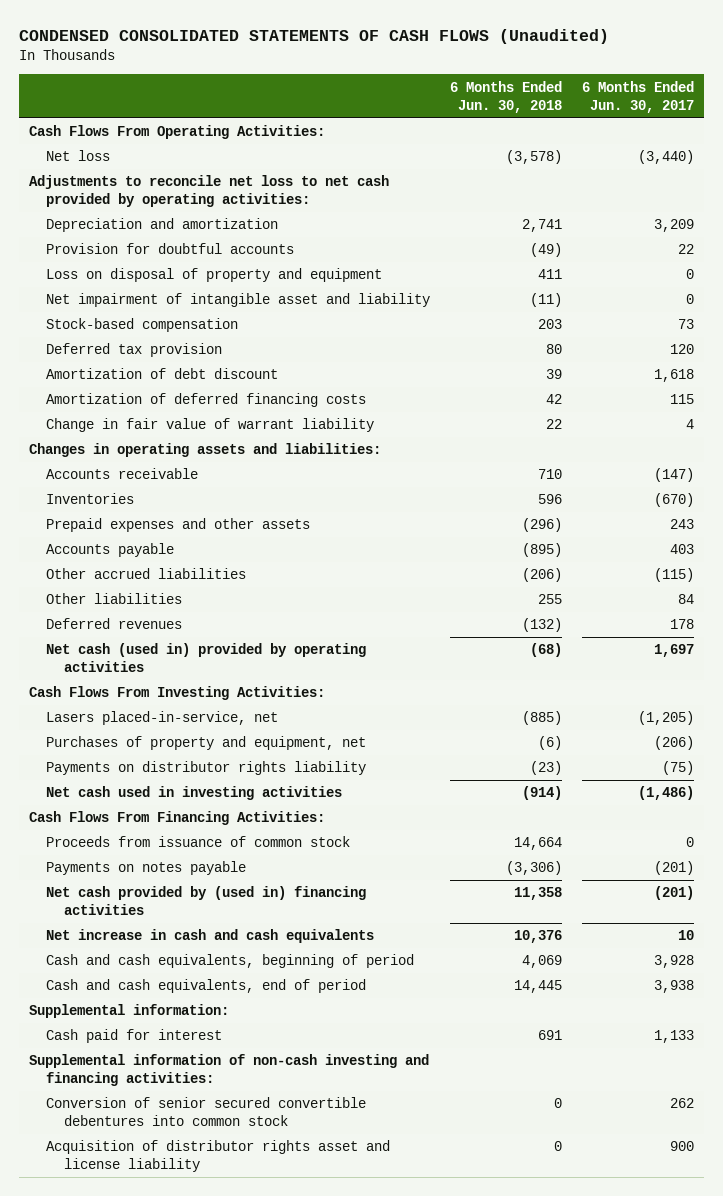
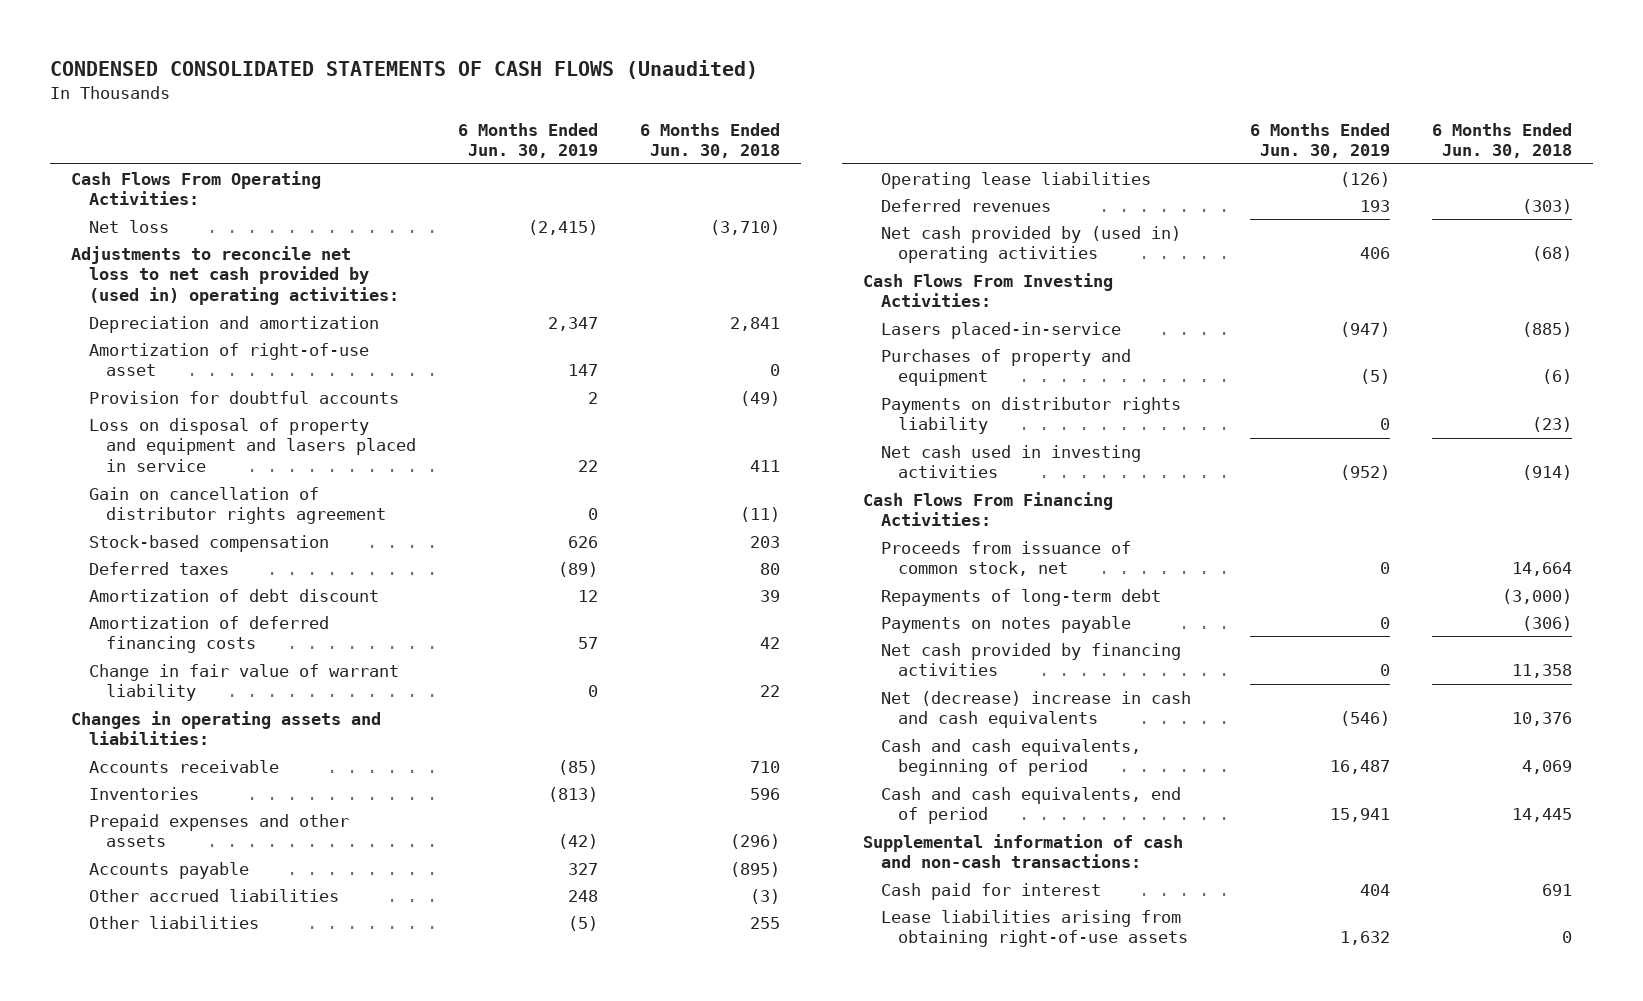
- | 6 Months Ended Jun. 30, 2018 | 6 Months Ended Jun. 30, 2017
+ | 6 Months Ended Jun. 30, 2019 | 6 Months Ended Jun. 30, 2018
- Net loss | (3,578) | (3,440)
- Adjustments to reconcile net loss to net cash provided by operating activities:
- Depreciation and amortization | 2,741 | 3,209
+ Net loss | (2,415) | (3,710)
+ Adjustments to reconcile net loss to net cash provided by (used in) operating activities:
+ Depreciation and amortization | 2,347 | 2,841
+ Amortization of right-of-use asset | 147 | 0
- Loss on disposal of property and equipment | 411 | 0
- Net impairment of intangible asset and liability | (11) | 0
+ Loss on disposal of property and equipment and lasers placed in service | 22 | 411
+ Gain on cancellation of distributor rights agreement | 0 | (11)
- Deferred tax provision | 80 | 120
+ Deferred taxes | (89) | 80
- Other accrued liabilities | (206) | (115)
+ Other accrued liabilities | 248 | (3)
- Deferred revenues | (132) | 178
- Net cash (used in) provided by operating activities | (68) | 1,697
+ Operating lease liabilities | (126) |
+ Deferred revenues | 193 | (303)
+ Net cash provided by (used in) operating activities | 406 | (68)
- Lasers placed-in-service, net | (885) | (1,205)
- Purchases of property and equipment, net | (6) | (206)
+ Lasers placed-in-service | (947) | (885)
+ Purchases of property and equipment | (5) | (6)
- Proceeds from issuance of common stock | 14,664 | 0
- Payments on notes payable | (3,306) | (201)
- Net cash provided by (used in) financing activities | 11,358 | (201)
- Net increase in cash and cash equivalents | 10,376 | 10
+ Proceeds from issuance of common stock, net | 0 | 14,664
+ Repayments of long-term debt | | (3,000)
+ Payments on notes payable | 0 | (306)
+ Net cash provided by financing activities | 0 | 11,358
+ Net (decrease) increase in cash and cash equivalents | (546) | 10,376
- Supplemental information:
+ Supplemental information of cash and non-cash transactions:
- Supplemental information of non-cash investing and financing activities:
- Conversion of senior secured convertible debentures into common stock | 0 | 262
- Acquisition of distributor rights asset and license liability | 0 | 900
+ Lease liabilities arising from obtaining right-of-use assets | 1,632 | 0

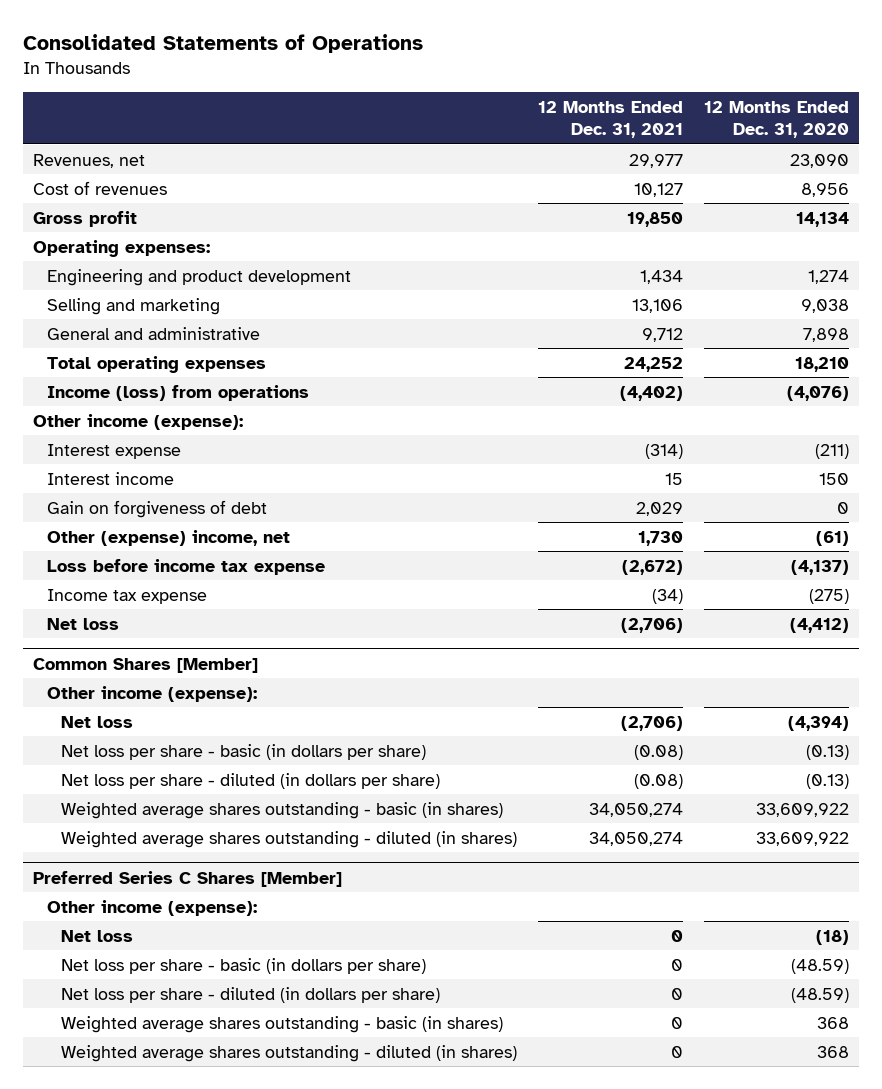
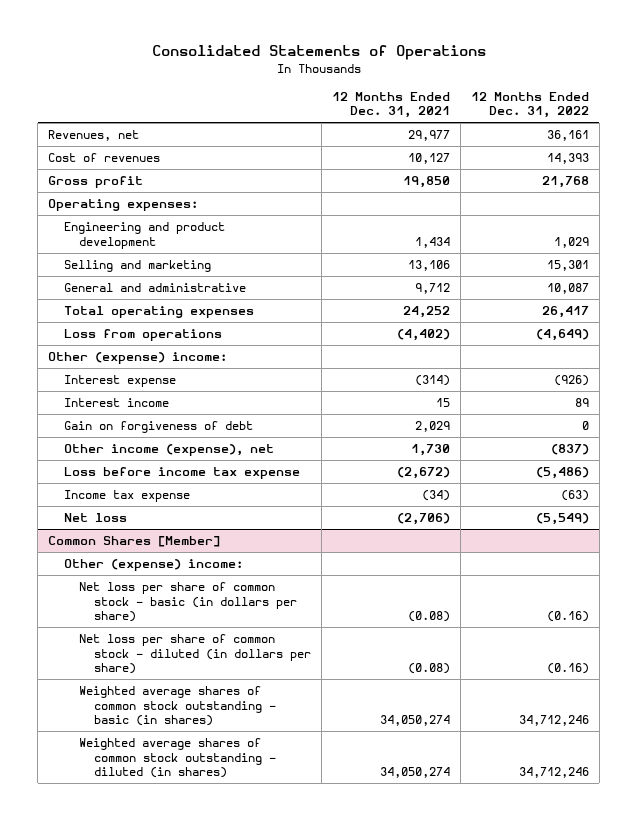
- | 12 Months Ended Dec. 31, 2021 | 12 Months Ended Dec. 31, 2020
+ | 12 Months Ended Dec. 31, 2021 | 12 Months Ended Dec. 31, 2022
- Income (loss) from operations | (4,402) | (4,076)
- Other income (expense):
+ Loss from operations | (4,402) | (4,649)
+ Other (expense) income:
- Other (expense) income, net | 1,730 | (61)
+ Other income (expense), net | 1,730 | (837)
@ Common Shares [Member]
- Other income (expense):
- Net loss | (2,706) | (4,394)
- Net loss per share - basic (in dollars per share) | (0.08) | (0.13)
- Net loss per share - diluted (in dollars per share) | (0.08) | (0.13)
- Weighted average shares outstanding - basic (in shares) | 34,050,274 | 33,609,922
- Weighted average shares outstanding - diluted (in shares) | 34,050,274 | 33,609,922
- Preferred Series C Shares [Member]
- Other income (expense):
- Net loss | 0 | (18)
- Net loss per share - basic (in dollars per share) | 0 | (48.59)
- Net loss per share - diluted (in dollars per share) | 0 | (48.59)
- Weighted average shares outstanding - basic (in shares) | 0 | 368
- Weighted average shares outstanding - diluted (in shares) | 0 | 368
@ Common Shares [Member]
+ Other (expense) income:
+ Net loss per share of common stock - basic (in dollars per share) | (0.08) | (0.16)
+ Net loss per share of common stock - diluted (in dollars per share) | (0.08) | (0.16)
+ Weighted average shares of common stock outstanding - basic (in shares) | 34,050,274 | 34,712,246
+ Weighted average shares of common stock outstanding - diluted (in shares) | 34,050,274 | 34,712,246

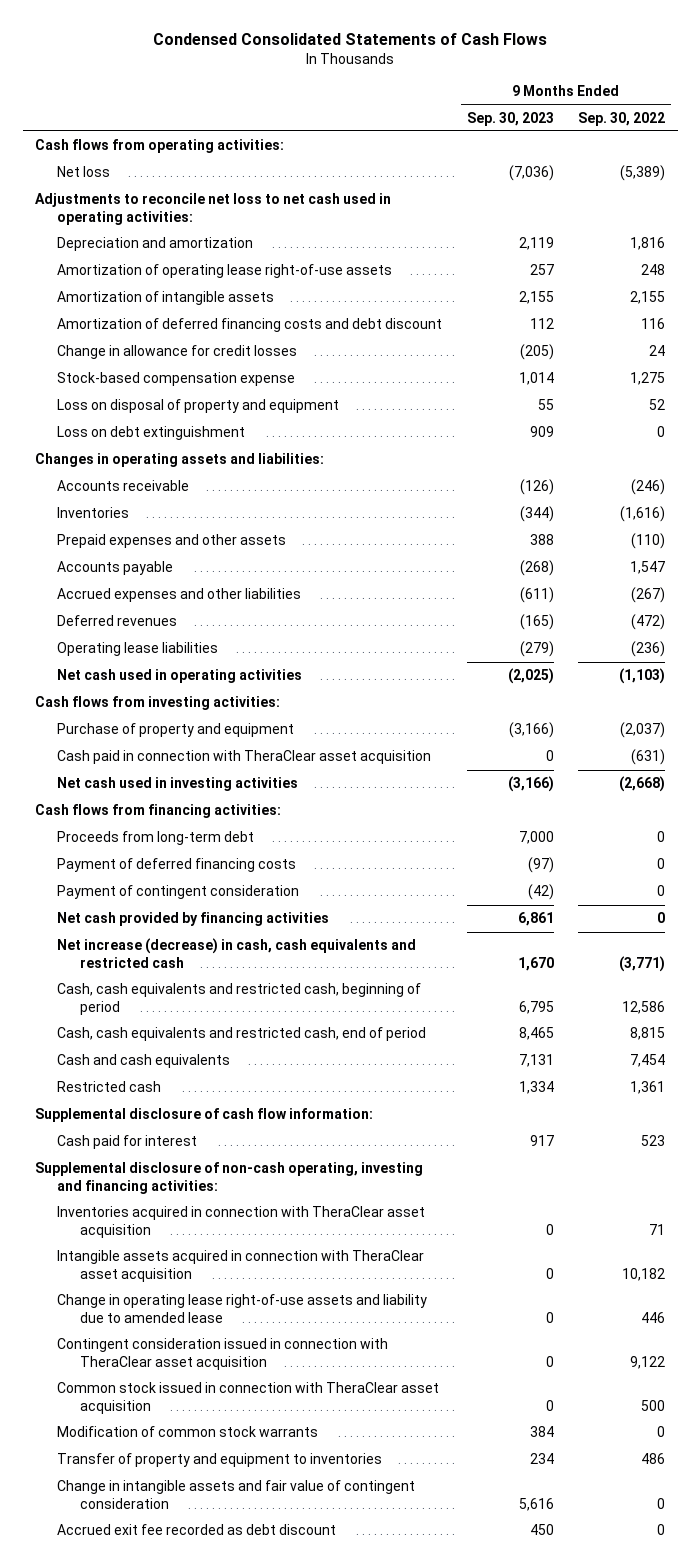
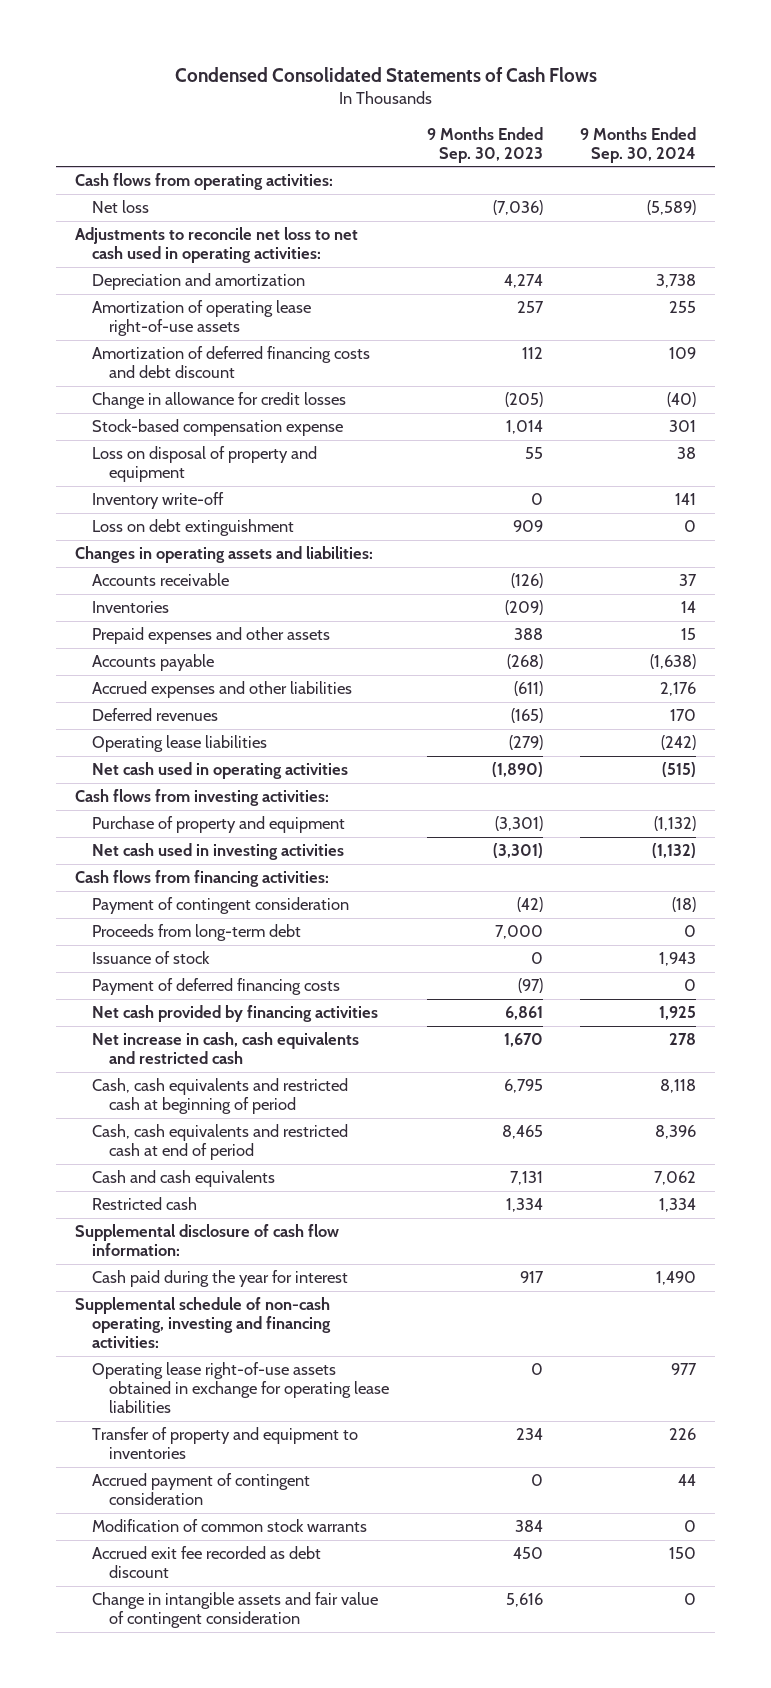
- | 9 Months Ended Sep. 30, 2023 | 9 Months Ended Sep. 30, 2022
+ | 9 Months Ended Sep. 30, 2023 | 9 Months Ended Sep. 30, 2024
- Depreciation and amortization | 2,119 | 1,816
+ Depreciation and amortization | 4,274 | 3,738
- Amortization of intangible assets | 2,155 | 2,155
+ Inventory write-off | 0 | 141
- Inventories | (344) | (1,616)
+ Inventories | (209) | 14
- Net cash used in operating activities | (2,025) | (1,103)
+ Net cash used in operating activities | (1,890) | (515)
- Purchase of property and equipment | (3,166) | (2,037)
- Cash paid in connection with TheraClear asset acquisition | 0 | (631)
- Net cash used in investing activities | (3,166) | (2,668)
+ Purchase of property and equipment | (3,301) | (1,132)
+ Net cash used in investing activities | (3,301) | (1,132)
moved up: Payment of contingent consideration | (42) | (18)
+ Issuance of stock | 0 | 1,943
- Net increase (decrease) in cash, cash equivalents and restricted cash | 1,670 | (3,771)
- Cash, cash equivalents and restricted cash, beginning of period | 6,795 | 12,586
- Cash, cash equivalents and restricted cash, end of period | 8,465 | 8,815
+ Net increase in cash, cash equivalents and restricted cash | 1,670 | 278
+ Cash, cash equivalents and restricted cash at beginning of period | 6,795 | 8,118
+ Cash, cash equivalents and restricted cash at end of period | 8,465 | 8,396
- Cash paid for interest | 917 | 523
- Supplemental disclosure of non-cash operating, investing and financing activities:
- Inventories acquired in connection with TheraClear asset acquisition | 0 | 71
- Intangible assets acquired in connection with TheraClear asset acquisition | 0 | 10,182
- Change in operating lease right-of-use assets and liability due to amended lease | 0 | 446
- Contingent consideration issued in connection with TheraClear asset acquisition | 0 | 9,122
- Common stock issued in connection with TheraClear asset acquisition | 0 | 500
+ Cash paid during the year for interest | 917 | 1,490
+ Supplemental schedule of non-cash operating, investing and financing activities:
+ Operating lease right-of-use assets obtained in exchange for operating lease liabilities | 0 | 977
+ Accrued payment of contingent consideration | 0 | 44
moved down: Modification of common stock warrants | 384 | 0
moved down: Change in intangible assets and fair value of contingent consideration | 5,616 | 0

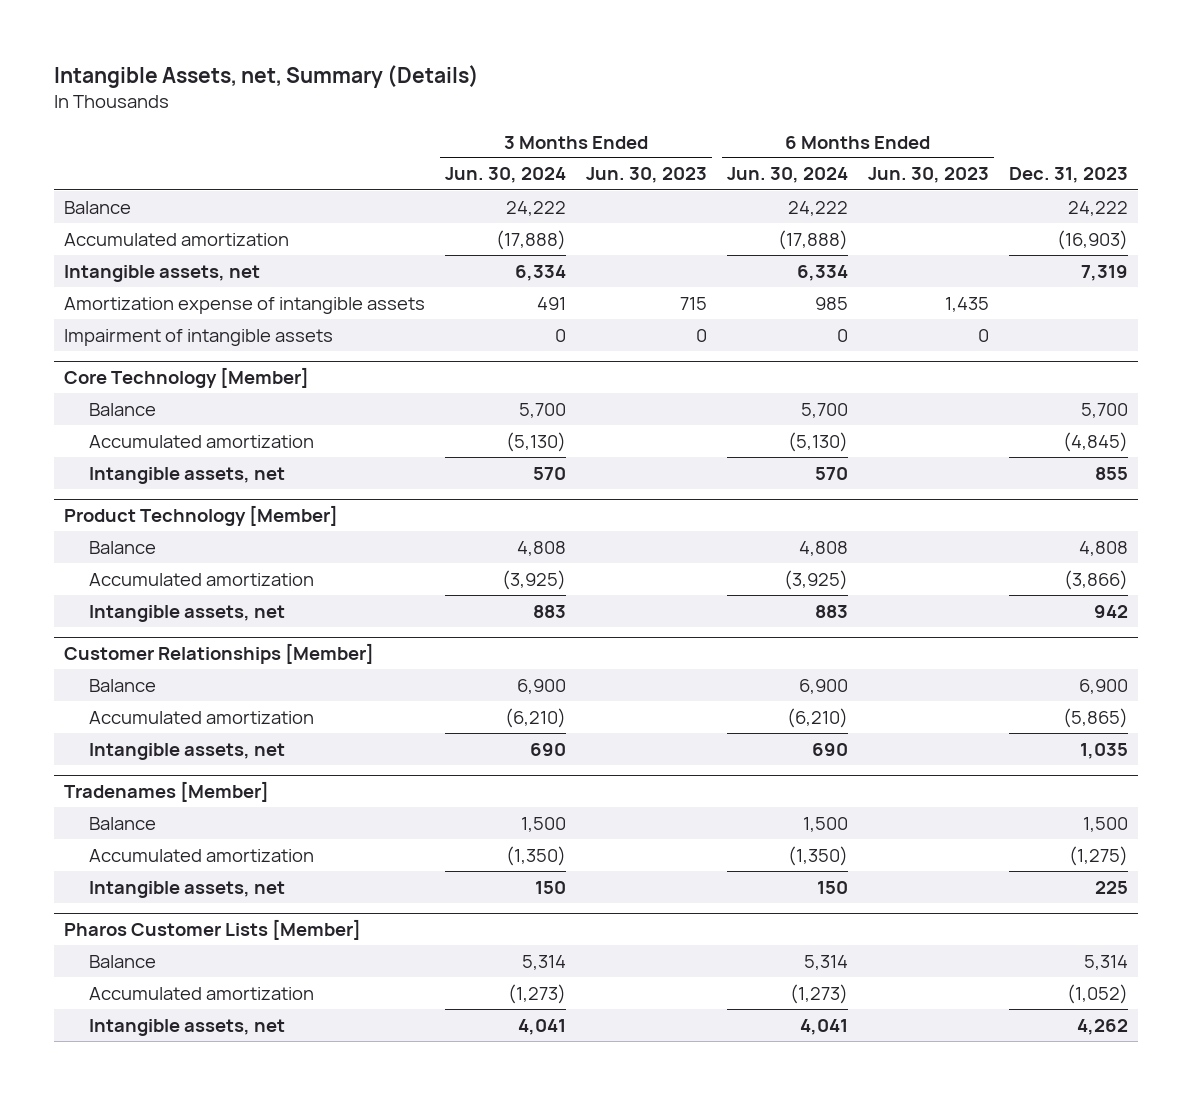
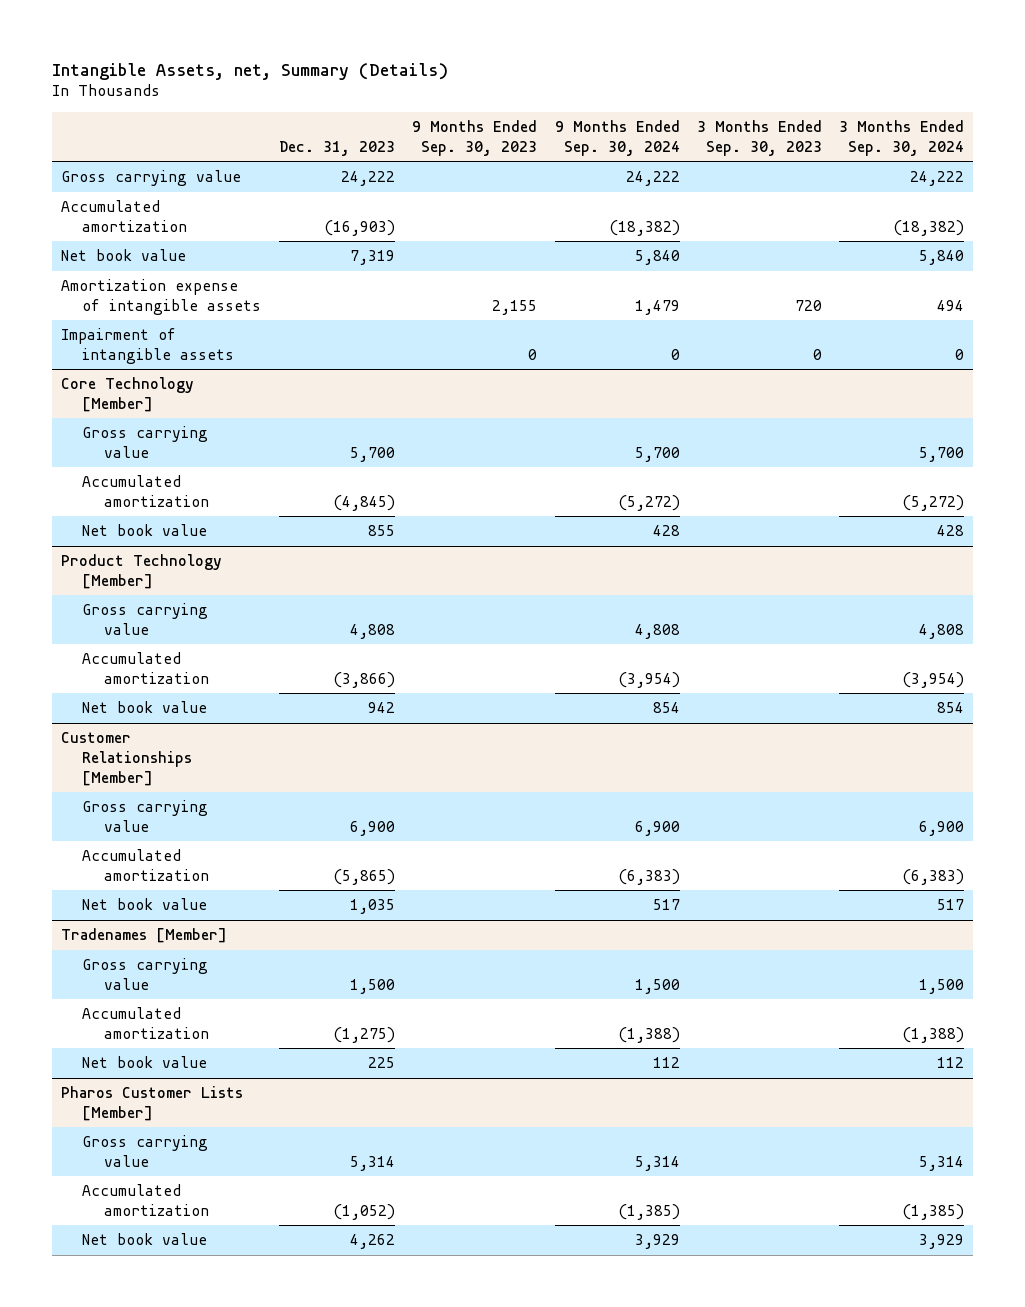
- | 3 Months Ended Jun. 30, 2024 | 3 Months Ended Jun. 30, 2023 | 6 Months Ended Jun. 30, 2024 | 6 Months Ended Jun. 30, 2023 | Dec. 31, 2023
+ | Dec. 31, 2023 | 9 Months Ended Sep. 30, 2023 | 9 Months Ended Sep. 30, 2024 | 3 Months Ended Sep. 30, 2023 | 3 Months Ended Sep. 30, 2024
- Balance | 24,222 | | 24,222 | | 24,222
+ Gross carrying value | 24,222 | | 24,222 | | 24,222
- Intangible assets, net | 6,334 | | 6,334 | | 7,319
+ Net book value | 7,319 | | 5,840 | | 5,840
@ Core Technology [Member]
- Balance | 5,700 | | 5,700 | | 5,700
+ Gross carrying value | 5,700 | | 5,700 | | 5,700
- Intangible assets, net | 570 | | 570 | | 855
+ Net book value | 855 | | 428 | | 428
@ Product Technology [Member]
- Balance | 4,808 | | 4,808 | | 4,808
+ Gross carrying value | 4,808 | | 4,808 | | 4,808
- Intangible assets, net | 883 | | 883 | | 942
+ Net book value | 942 | | 854 | | 854
@ Customer Relationships [Member]
- Balance | 6,900 | | 6,900 | | 6,900
+ Gross carrying value | 6,900 | | 6,900 | | 6,900
- Intangible assets, net | 690 | | 690 | | 1,035
+ Net book value | 1,035 | | 517 | | 517
@ Tradenames [Member]
- Balance | 1,500 | | 1,500 | | 1,500
+ Gross carrying value | 1,500 | | 1,500 | | 1,500
- Intangible assets, net | 150 | | 150 | | 225
+ Net book value | 225 | | 112 | | 112
@ Pharos Customer Lists [Member]
- Balance | 5,314 | | 5,314 | | 5,314
+ Gross carrying value | 5,314 | | 5,314 | | 5,314
- Intangible assets, net | 4,041 | | 4,041 | | 4,262
+ Net book value | 4,262 | | 3,929 | | 3,929

